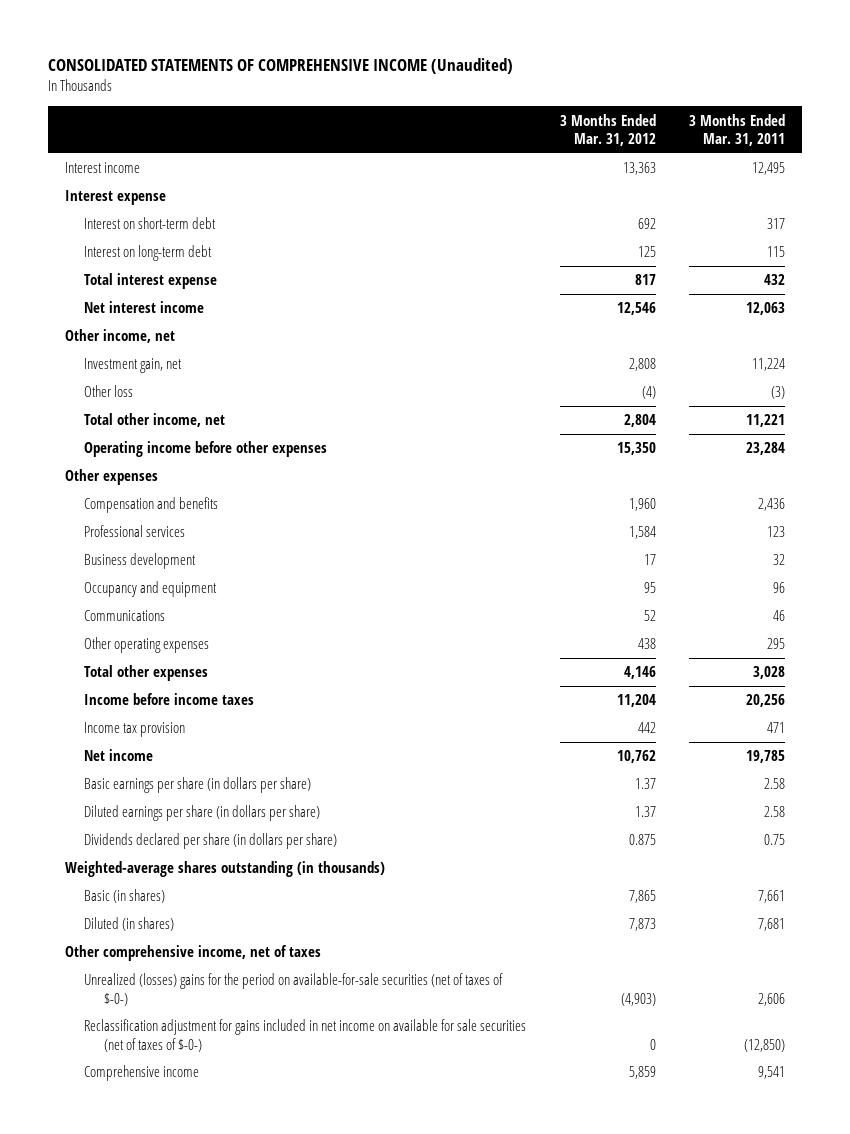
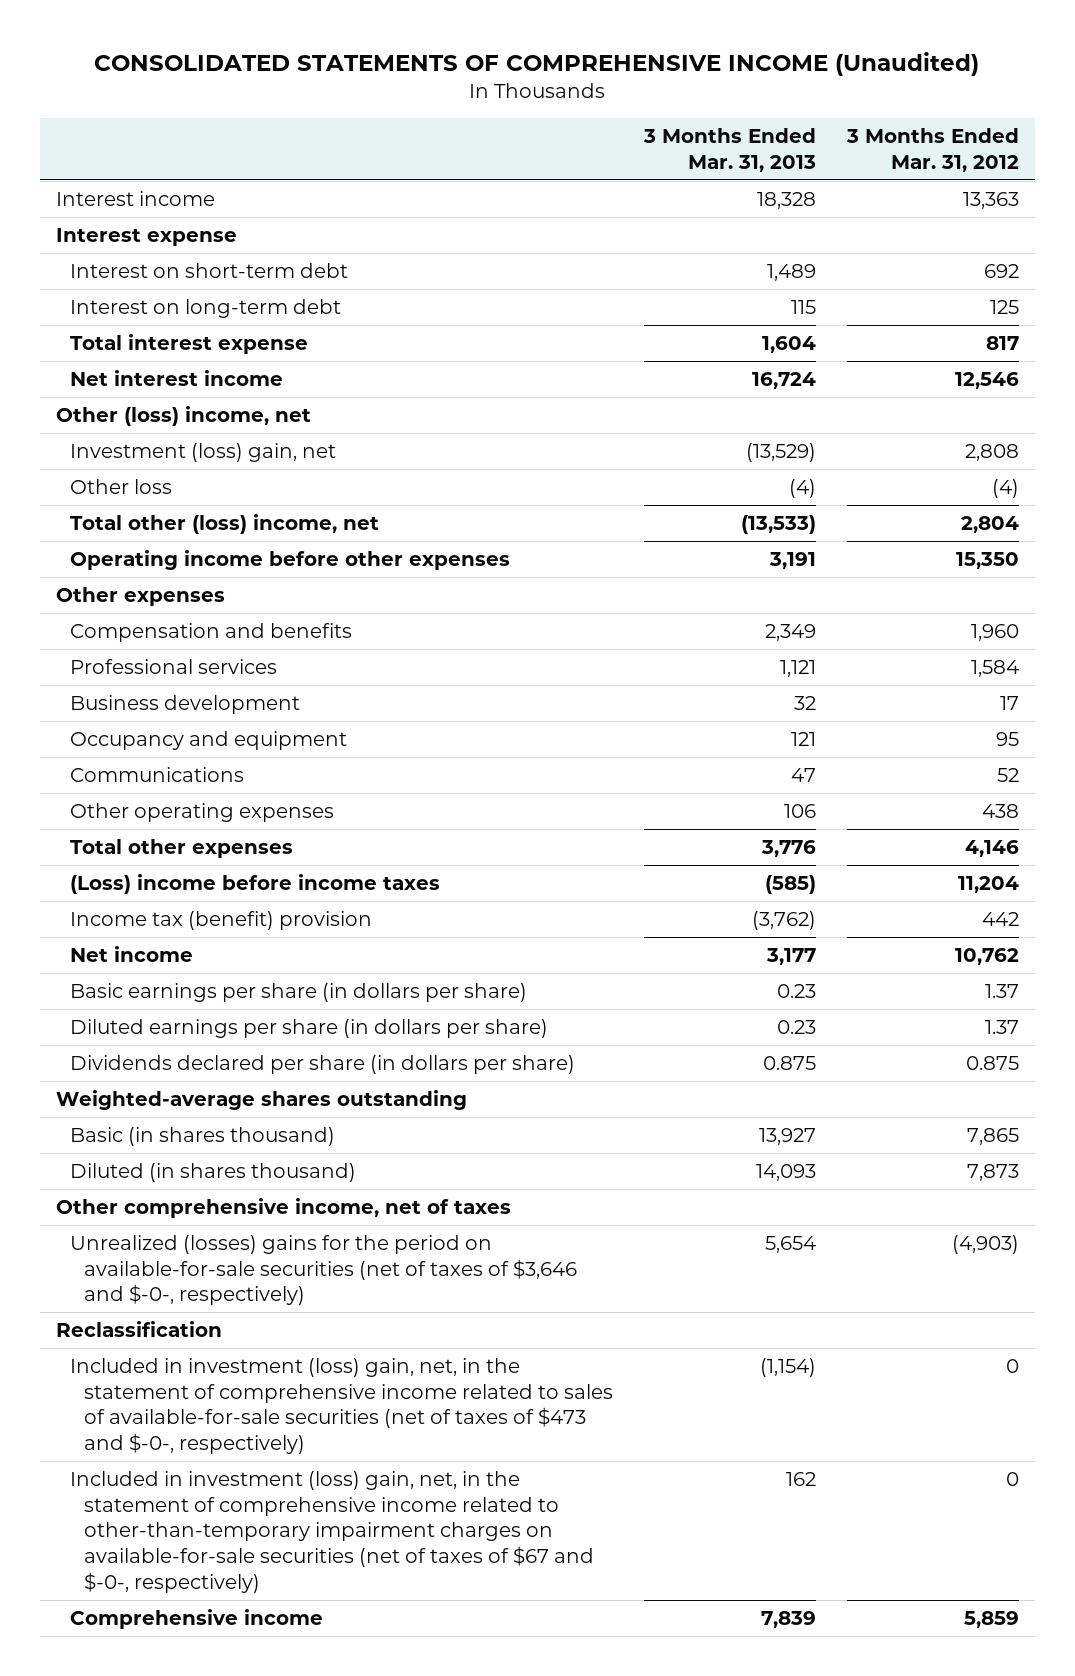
- | 3 Months Ended Mar. 31, 2012 | 3 Months Ended Mar. 31, 2011
+ | 3 Months Ended Mar. 31, 2013 | 3 Months Ended Mar. 31, 2012
- Other income, net
- Investment gain, net | 2,808 | 11,224
+ Other (loss) income, net
+ Investment (loss) gain, net | (13,529) | 2,808
- Total other income, net | 2,804 | 11,221
+ Total other (loss) income, net | (13,533) | 2,804
- Income before income taxes | 11,204 | 20,256
- Income tax provision | 442 | 471
+ (Loss) income before income taxes | (585) | 11,204
+ Income tax (benefit) provision | (3,762) | 442
- Weighted-average shares outstanding (in thousands)
- Basic (in shares) | 7,865 | 7,661
- Diluted (in shares) | 7,873 | 7,681
+ Weighted-average shares outstanding
+ Basic (in shares thousand) | 13,927 | 7,865
+ Diluted (in shares thousand) | 14,093 | 7,873
- Unrealized (losses) gains for the period on available-for-sale securities (net of taxes of $-0-) | (4,903) | 2,606
- Reclassification adjustment for gains included in net income on available for sale securities (net of taxes of $-0-) | 0 | (12,850)
+ Unrealized (losses) gains for the period on available-for-sale securities (net of taxes of $3,646 and $-0-, respectively) | 5,654 | (4,903)
+ Reclassification
+ Included in investment (loss) gain, net, in the statement of comprehensive income related to sales of available-for-sale securities (net of taxes of $473 and $-0-, respectively) | (1,154) | 0
+ Included in investment (loss) gain, net, in the statement of comprehensive income related to other-than-temporary impairment charges on available-for-sale securities (net of taxes of $67 and $-0-, respectively) | 162 | 0

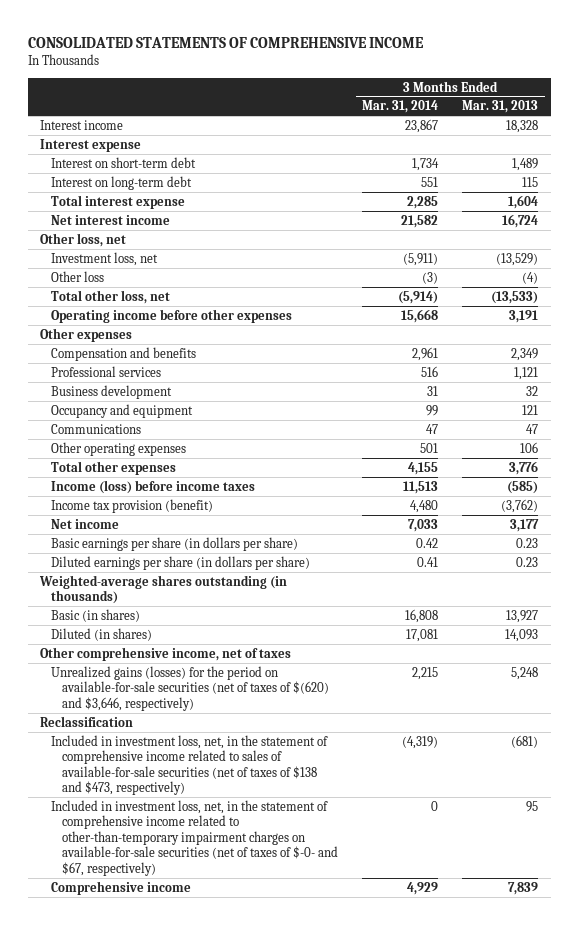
- CONSOLIDATED STATEMENTS OF COMPREHENSIVE INCOME (Unaudited)
+ CONSOLIDATED STATEMENTS OF COMPREHENSIVE INCOME
- | 3 Months Ended Mar. 31, 2013 | 3 Months Ended Mar. 31, 2012
+ | 3 Months Ended Mar. 31, 2014 | 3 Months Ended Mar. 31, 2013
- Other (loss) income, net
- Investment (loss) gain, net | (13,529) | 2,808
+ Other loss, net
+ Investment loss, net | (5,911) | (13,529)
- Total other (loss) income, net | (13,533) | 2,804
+ Total other loss, net | (5,914) | (13,533)
- (Loss) income before income taxes | (585) | 11,204
- Income tax (benefit) provision | (3,762) | 442
+ Income (loss) before income taxes | 11,513 | (585)
+ Income tax provision (benefit) | 4,480 | (3,762)
- Dividends declared per share (in dollars per share) | 0.875 | 0.875
- Weighted-average shares outstanding
- Basic (in shares thousand) | 13,927 | 7,865
- Diluted (in shares thousand) | 14,093 | 7,873
+ Weighted-average shares outstanding (in thousands)
+ Basic (in shares) | 16,808 | 13,927
+ Diluted (in shares) | 17,081 | 14,093
- Unrealized (losses) gains for the period on available-for-sale securities (net of taxes of $3,646 and $-0-, respectively) | 5,654 | (4,903)
+ Unrealized gains (losses) for the period on available-for-sale securities (net of taxes of $(620) and $3,646, respectively) | 2,215 | 5,248
- Included in investment (loss) gain, net, in the statement of comprehensive income related to sales of available-for-sale securities (net of taxes of $473 and $-0-, respectively) | (1,154) | 0
- Included in investment (loss) gain, net, in the statement of comprehensive income related to other-than-temporary impairment charges on available-for-sale securities (net of taxes of $67 and $-0-, respectively) | 162 | 0
+ Included in investment loss, net, in the statement of comprehensive income related to sales of available-for-sale securities (net of taxes of $138 and $473, respectively) | (4,319) | (681)
+ Included in investment loss, net, in the statement of comprehensive income related to other-than-temporary impairment charges on available-for-sale securities (net of taxes of $-0- and $67, respectively) | 0 | 95

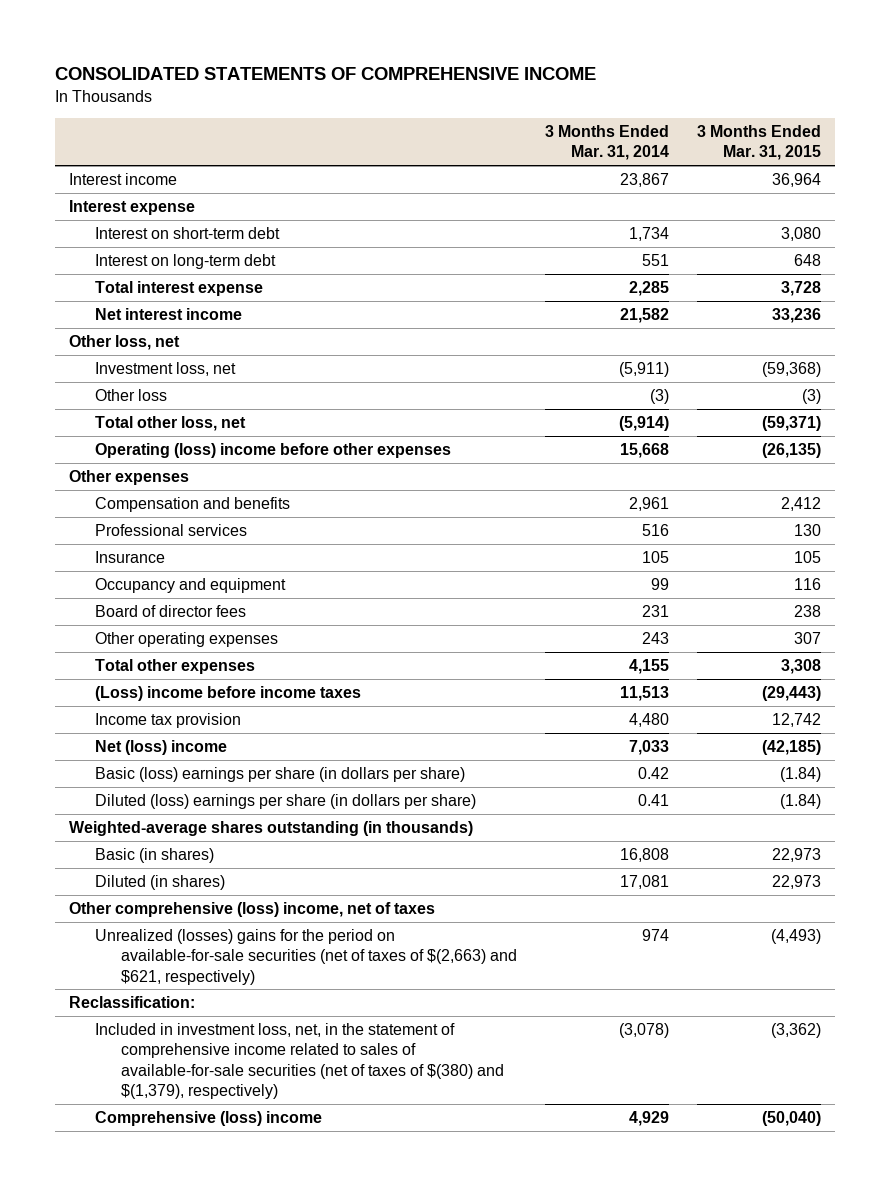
- | 3 Months Ended Mar. 31, 2014 | 3 Months Ended Mar. 31, 2013
+ | 3 Months Ended Mar. 31, 2014 | 3 Months Ended Mar. 31, 2015
- Operating income before other expenses | 15,668 | 3,191
+ Operating (loss) income before other expenses | 15,668 | (26,135)
- Business development | 31 | 32
+ Insurance | 105 | 105
- Communications | 47 | 47
- Other operating expenses | 501 | 106
+ Board of director fees | 231 | 238
+ Other operating expenses | 243 | 307
- Income (loss) before income taxes | 11,513 | (585)
- Income tax provision (benefit) | 4,480 | (3,762)
- Net income | 7,033 | 3,177
- Basic earnings per share (in dollars per share) | 0.42 | 0.23
- Diluted earnings per share (in dollars per share) | 0.41 | 0.23
+ (Loss) income before income taxes | 11,513 | (29,443)
+ Income tax provision | 4,480 | 12,742
+ Net (loss) income | 7,033 | (42,185)
+ Basic (loss) earnings per share (in dollars per share) | 0.42 | (1.84)
+ Diluted (loss) earnings per share (in dollars per share) | 0.41 | (1.84)
- Other comprehensive income, net of taxes
- Unrealized gains (losses) for the period on available-for-sale securities (net of taxes of $(620) and $3,646, respectively) | 2,215 | 5,248
- Reclassification
- Included in investment loss, net, in the statement of comprehensive income related to sales of available-for-sale securities (net of taxes of $138 and $473, respectively) | (4,319) | (681)
- Included in investment loss, net, in the statement of comprehensive income related to other-than-temporary impairment charges on available-for-sale securities (net of taxes of $-0- and $67, respectively) | 0 | 95
- Comprehensive income | 4,929 | 7,839
+ Other comprehensive (loss) income, net of taxes
+ Unrealized (losses) gains for the period on available-for-sale securities (net of taxes of $(2,663) and $621, respectively) | 974 | (4,493)
+ Reclassification:
+ Included in investment loss, net, in the statement of comprehensive income related to sales of available-for-sale securities (net of taxes of $(380) and $(1,379), respectively) | (3,078) | (3,362)
+ Comprehensive (loss) income | 4,929 | (50,040)

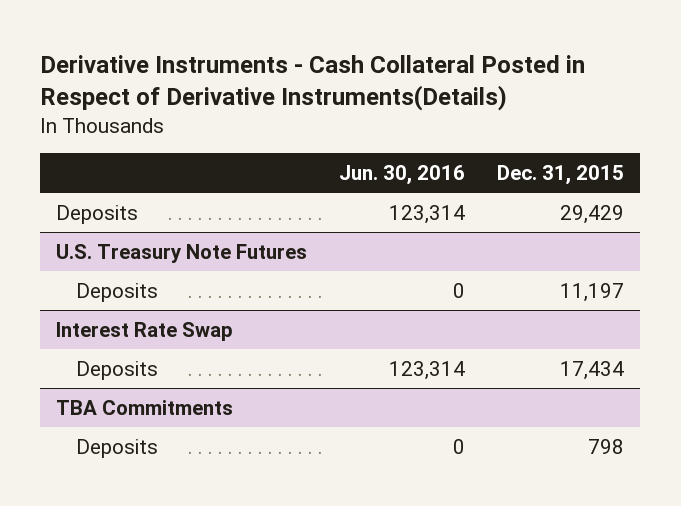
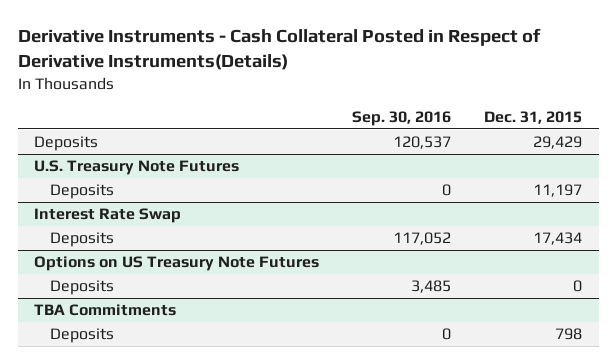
- | Jun. 30, 2016 | Dec. 31, 2015
+ | Sep. 30, 2016 | Dec. 31, 2015
+ Options on US Treasury Note Futures
+ Deposits | 3,485 | 0

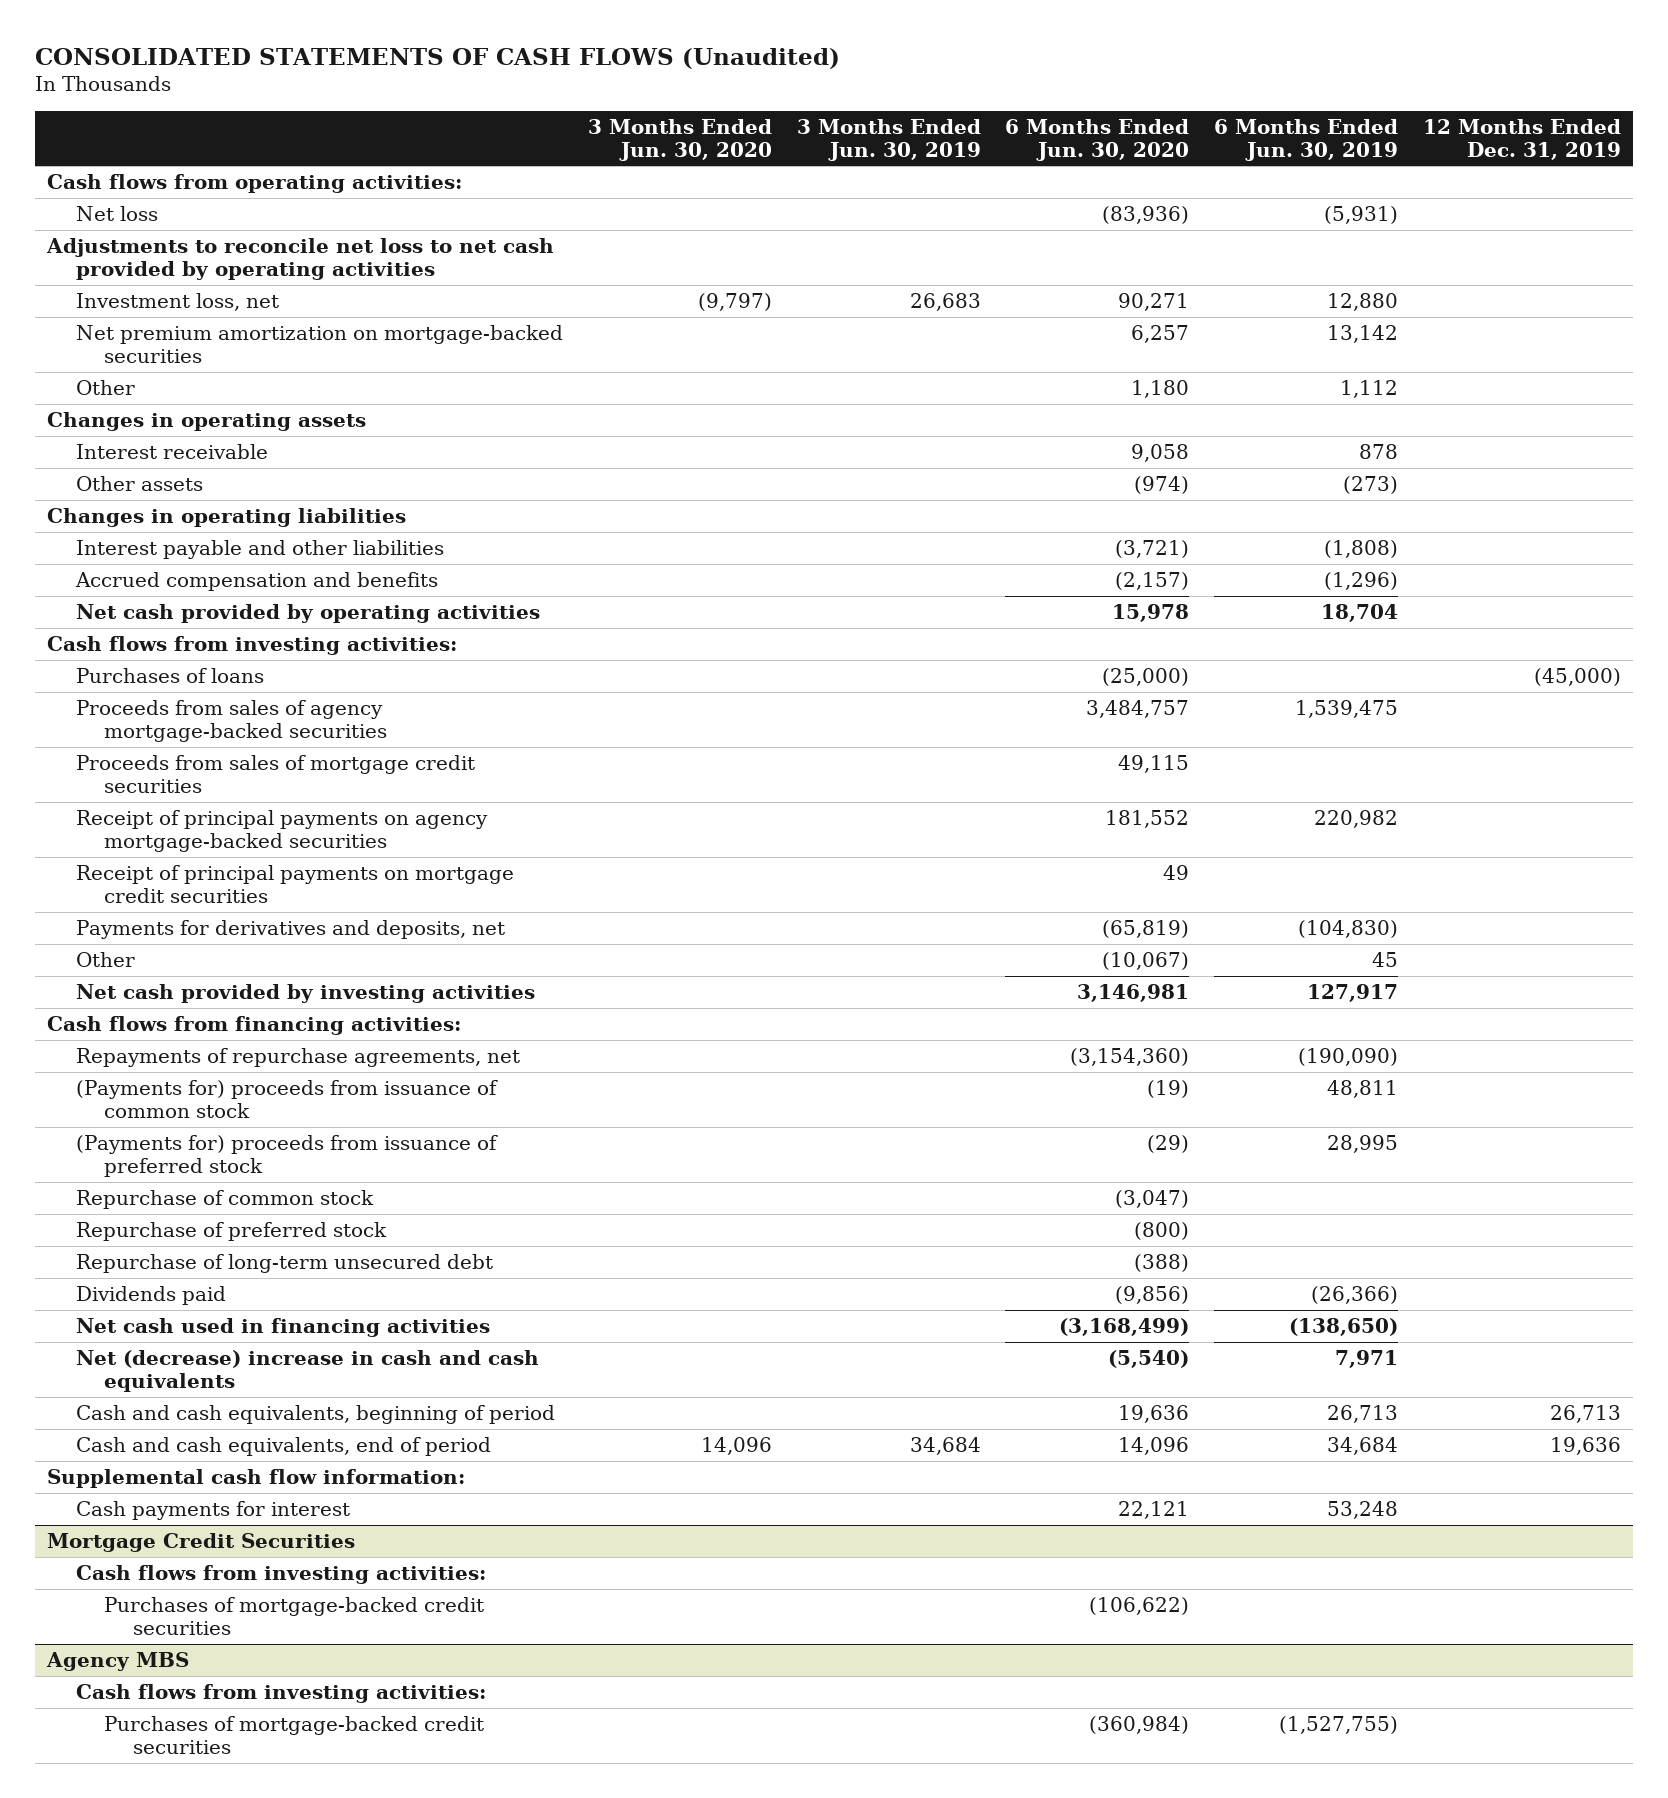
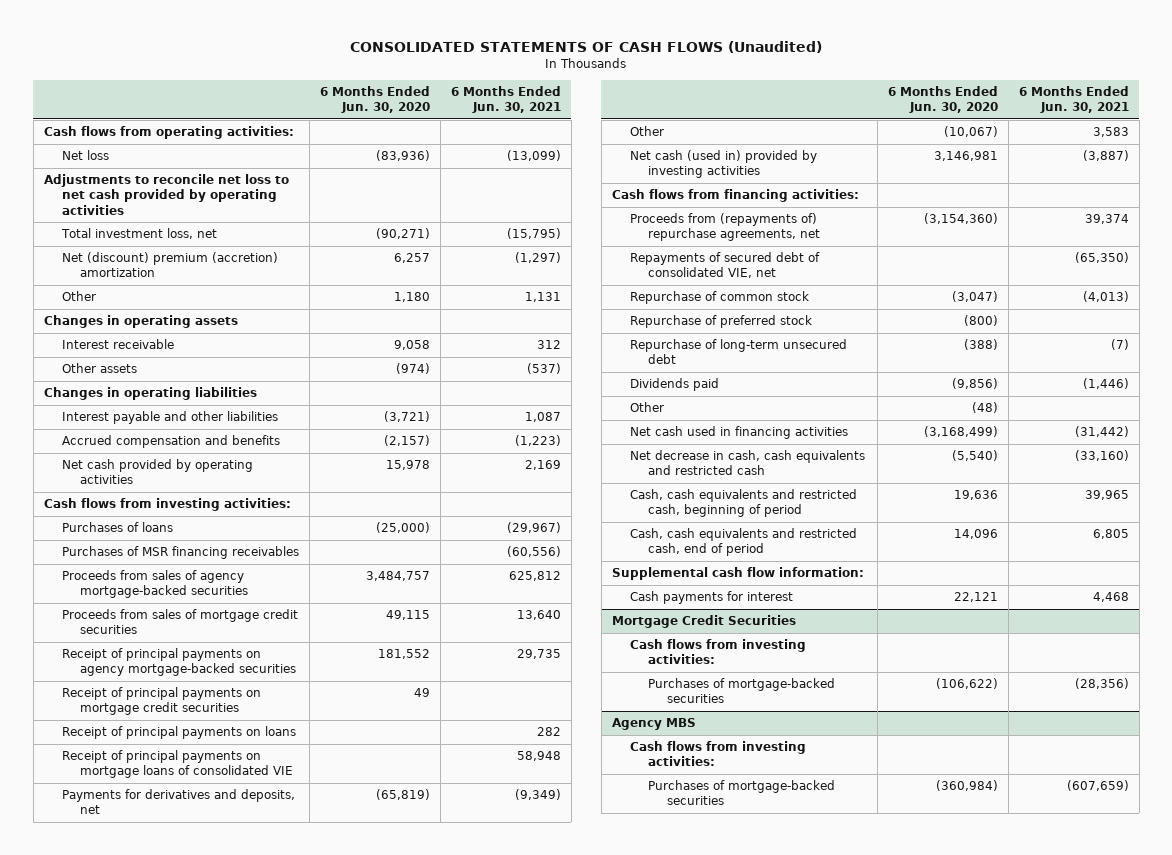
- | 3 Months Ended Jun. 30, 2020 | 3 Months Ended Jun. 30, 2019 | 6 Months Ended Jun. 30, 2020 | 6 Months Ended Jun. 30, 2019 | 12 Months Ended Dec. 31, 2019
+ | 6 Months Ended Jun. 30, 2020 | 6 Months Ended Jun. 30, 2021
- Investment loss, net | (9,797) | 26,683 | 90,271 | 12,880 |
- Net premium amortization on mortgage-backed securities | | | 6,257 | 13,142 |
+ Total investment loss, net | (90,271) | (15,795)
+ Net (discount) premium (accretion) amortization | 6,257 | (1,297)
+ Purchases of MSR financing receivables | | (60,556)
+ Receipt of principal payments on loans | | 282
+ Receipt of principal payments on mortgage loans of consolidated VIE | | 58,948
- Net cash provided by investing activities | | | 3,146,981 | 127,917 |
+ Net cash (used in) provided by investing activities | 3,146,981 | (3,887)
- Repayments of repurchase agreements, net | | | (3,154,360) | (190,090) |
- (Payments for) proceeds from issuance of common stock | | | (19) | 48,811 |
- (Payments for) proceeds from issuance of preferred stock | | | (29) | 28,995 |
+ Proceeds from (repayments of) repurchase agreements, net | (3,154,360) | 39,374
+ Repayments of secured debt of consolidated VIE, net | | (65,350)
+ Other | (48) |
- Net (decrease) increase in cash and cash equivalents | | | (5,540) | 7,971 |
- Cash and cash equivalents, beginning of period | | | 19,636 | 26,713 | 26,713
- Cash and cash equivalents, end of period | 14,096 | 34,684 | 14,096 | 34,684 | 19,636
+ Net decrease in cash, cash equivalents and restricted cash | (5,540) | (33,160)
+ Cash, cash equivalents and restricted cash, beginning of period | 19,636 | 39,965
+ Cash, cash equivalents and restricted cash, end of period | 14,096 | 6,805
@ Mortgage Credit Securities
- Purchases of mortgage-backed credit securities | | | (106,622) | |
+ Purchases of mortgage-backed securities | (106,622) | (28,356)
@ Agency MBS
- Purchases of mortgage-backed credit securities | | | (360,984) | (1,527,755) |
+ Purchases of mortgage-backed securities | (360,984) | (607,659)

